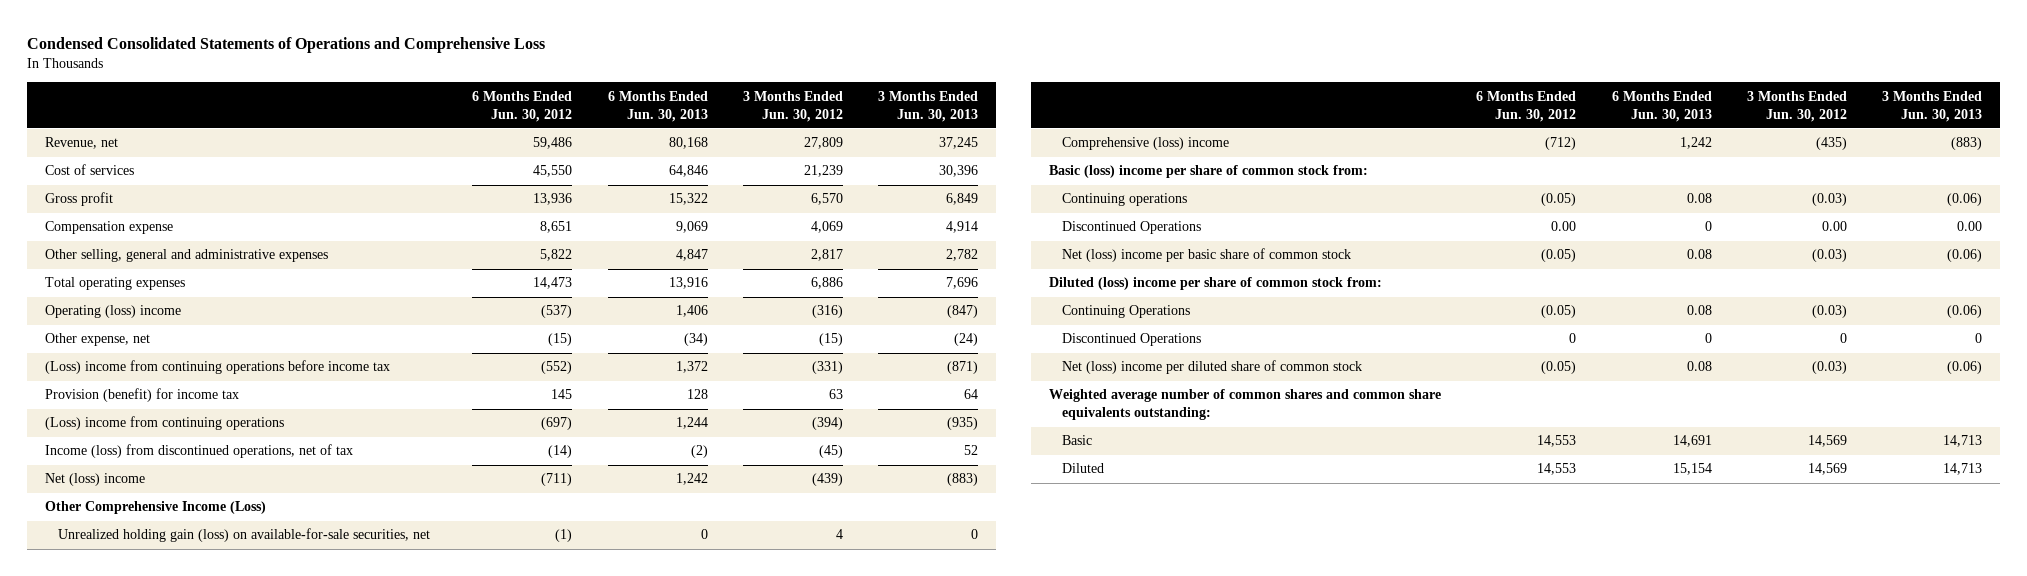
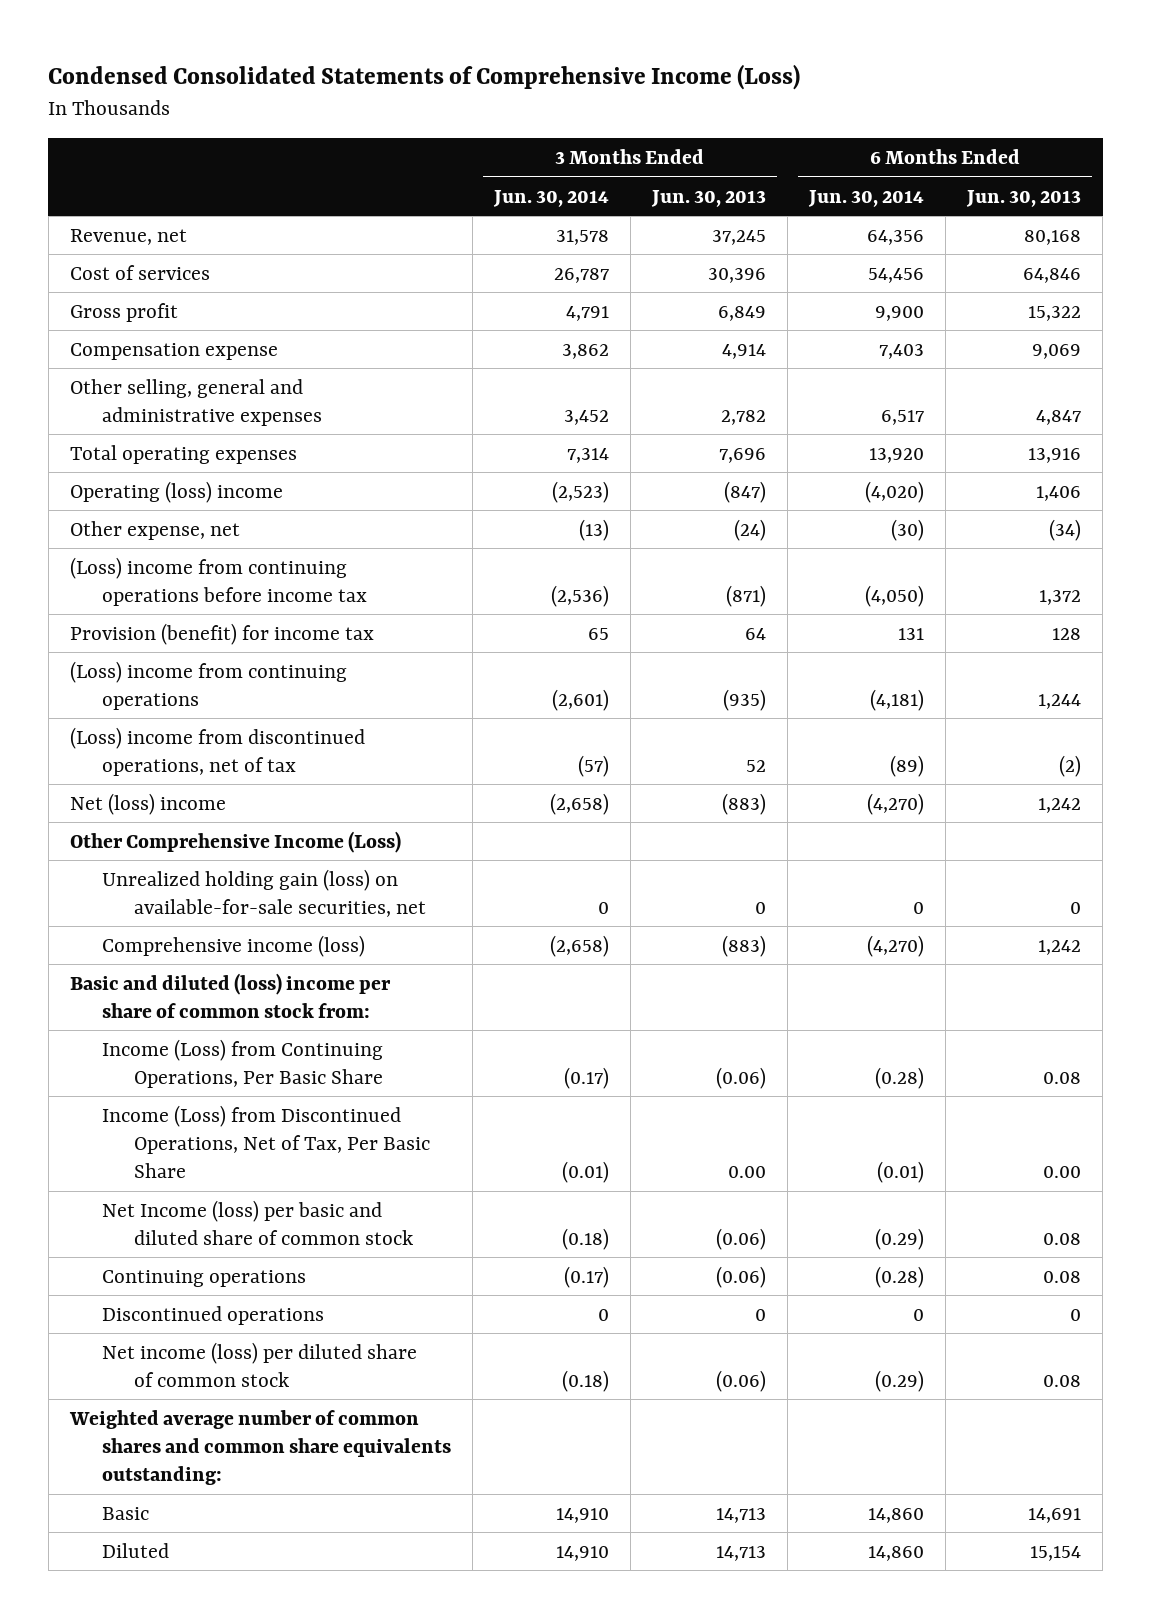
- Condensed Consolidated Statements of Operations and Comprehensive Loss
+ Condensed Consolidated Statements of Comprehensive Income (Loss)
- | 6 Months Ended Jun. 30, 2012 | 6 Months Ended Jun. 30, 2013 | 3 Months Ended Jun. 30, 2012 | 3 Months Ended Jun. 30, 2013
+ | 3 Months Ended Jun. 30, 2014 | 3 Months Ended Jun. 30, 2013 | 6 Months Ended Jun. 30, 2014 | 6 Months Ended Jun. 30, 2013
- Income (loss) from discontinued operations, net of tax | (14) | (2) | (45) | 52
+ (Loss) income from discontinued operations, net of tax | (57) | 52 | (89) | (2)
- Comprehensive (loss) income | (712) | 1,242 | (435) | (883)
- Basic (loss) income per share of common stock from:
+ Comprehensive income (loss) | (2,658) | (883) | (4,270) | 1,242
+ Basic and diluted (loss) income per share of common stock from:
+ Income (Loss) from Continuing Operations, Per Basic Share | (0.17) | (0.06) | (0.28) | 0.08
+ Income (Loss) from Discontinued Operations, Net of Tax, Per Basic Share | (0.01) | 0.00 | (0.01) | 0.00
+ Net Income (loss) per basic and diluted share of common stock | (0.18) | (0.06) | (0.29) | 0.08
- Discontinued Operations | 0.00 | 0 | 0.00 | 0.00
- Net (loss) income per basic share of common stock | (0.05) | 0.08 | (0.03) | (0.06)
- Diluted (loss) income per share of common stock from:
- Continuing Operations | (0.05) | 0.08 | (0.03) | (0.06)
- Discontinued Operations | 0 | 0 | 0 | 0
- Net (loss) income per diluted share of common stock | (0.05) | 0.08 | (0.03) | (0.06)
+ Discontinued operations | 0 | 0 | 0 | 0
+ Net income (loss) per diluted share of common stock | (0.18) | (0.06) | (0.29) | 0.08

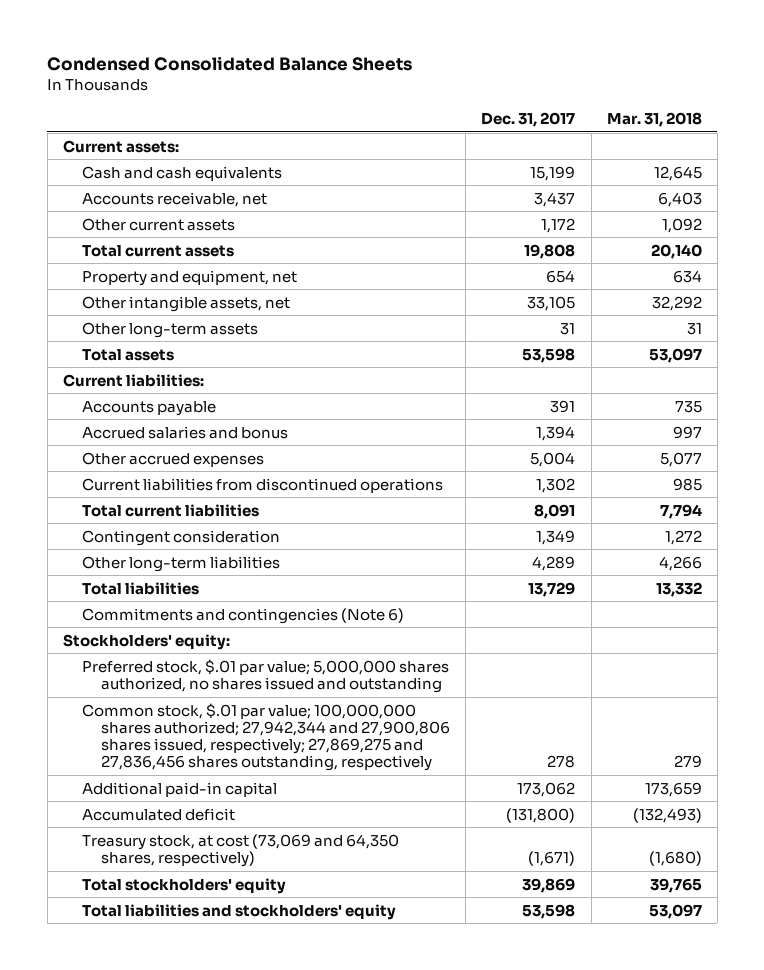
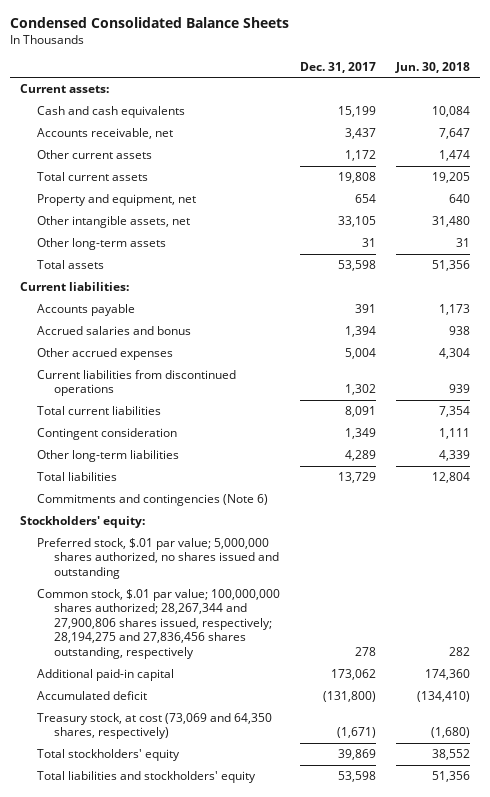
- | Dec. 31, 2017 | Mar. 31, 2018
+ | Dec. 31, 2017 | Jun. 30, 2018
- Common stock, $.01 par value; 100,000,000 shares authorized; 27,942,344 and 27,900,806 shares issued, respectively; 27,869,275 and 27,836,456 shares outstanding, respectively | 278 | 279
+ Common stock, $.01 par value; 100,000,000 shares authorized; 28,267,344 and 27,900,806 shares issued, respectively; 28,194,275 and 27,836,456 shares outstanding, respectively | 278 | 282

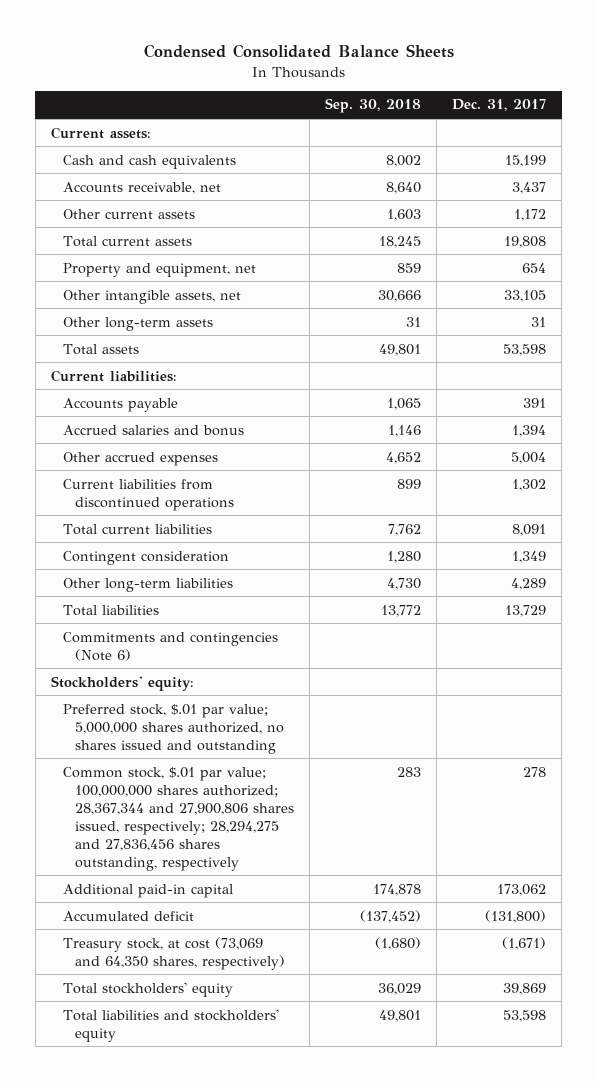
- | Dec. 31, 2017 | Jun. 30, 2018
+ | Sep. 30, 2018 | Dec. 31, 2017
- Common stock, $.01 par value; 100,000,000 shares authorized; 28,267,344 and 27,900,806 shares issued, respectively; 28,194,275 and 27,836,456 shares outstanding, respectively | 278 | 282
+ Common stock, $.01 par value; 100,000,000 shares authorized; 28,367,344 and 27,900,806 shares issued, respectively; 28,294,275 and 27,836,456 shares outstanding, respectively | 283 | 278

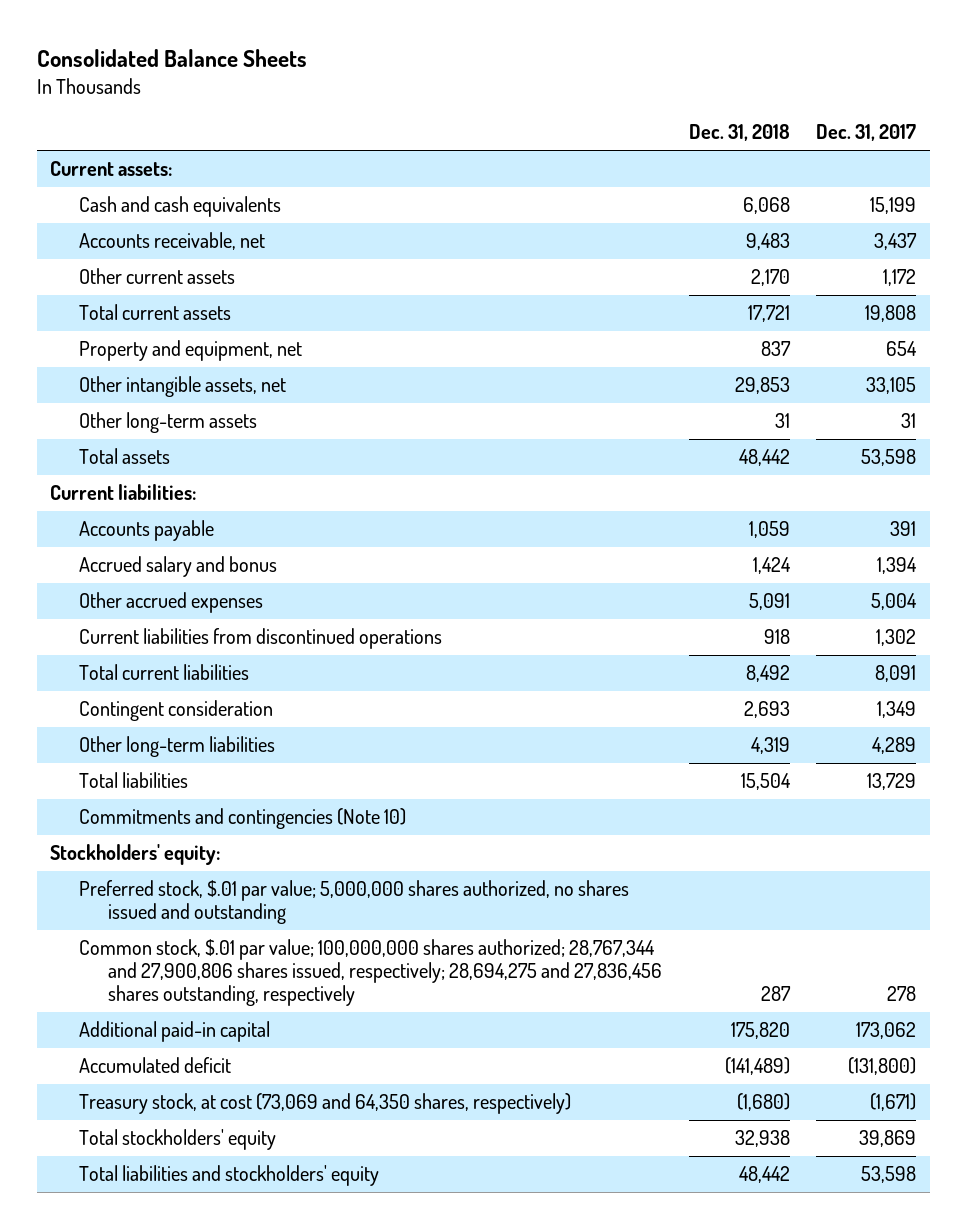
- Condensed Consolidated Balance Sheets
+ Consolidated Balance Sheets
- | Sep. 30, 2018 | Dec. 31, 2017
+ | Dec. 31, 2018 | Dec. 31, 2017
- Accrued salaries and bonus | 1,146 | 1,394
+ Accrued salary and bonus | 1,424 | 1,394
- Commitments and contingencies (Note 6)
+ Commitments and contingencies (Note 10)
- Common stock, $.01 par value; 100,000,000 shares authorized; 28,367,344 and 27,900,806 shares issued, respectively; 28,294,275 and 27,836,456 shares outstanding, respectively | 283 | 278
+ Common stock, $.01 par value; 100,000,000 shares authorized; 28,767,344 and 27,900,806 shares issued, respectively; 28,694,275 and 27,836,456 shares outstanding, respectively | 287 | 278

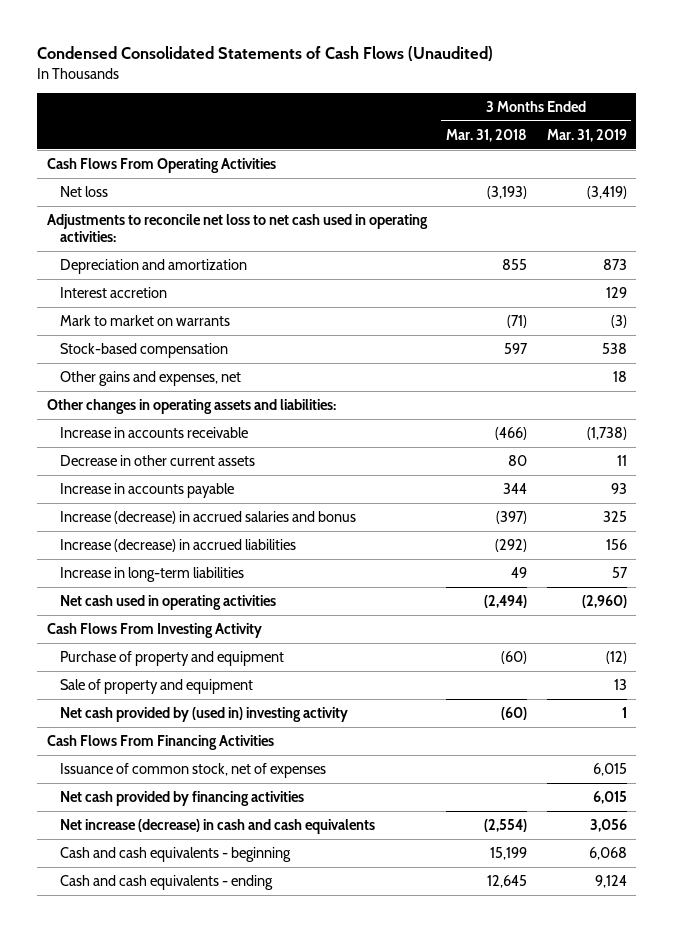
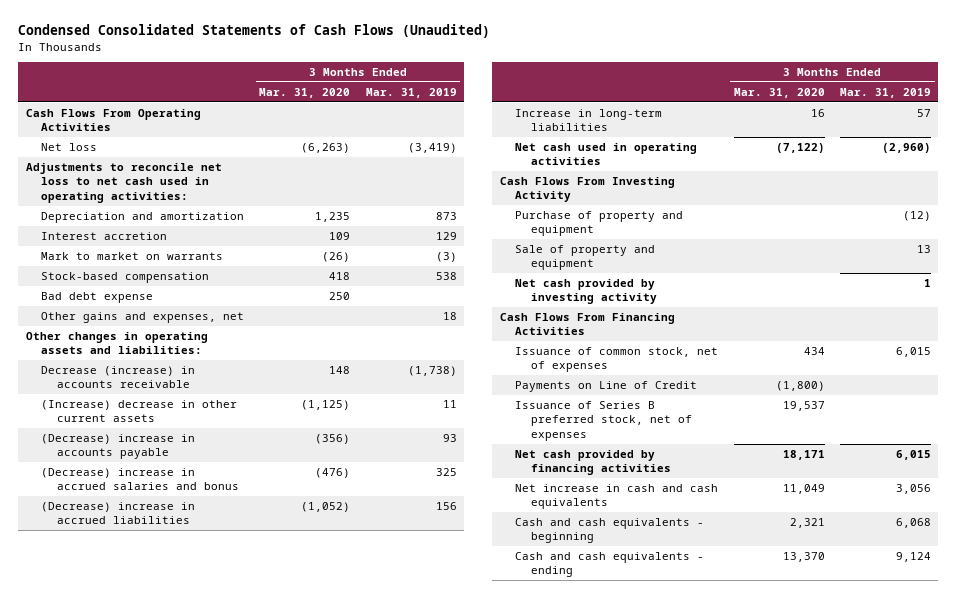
- | 3 Months Ended Mar. 31, 2018 | 3 Months Ended Mar. 31, 2019
+ | 3 Months Ended Mar. 31, 2020 | 3 Months Ended Mar. 31, 2019
+ Bad debt expense | 250 |
- Increase in accounts receivable | (466) | (1,738)
- Decrease in other current assets | 80 | 11
- Increase in accounts payable | 344 | 93
- Increase (decrease) in accrued salaries and bonus | (397) | 325
- Increase (decrease) in accrued liabilities | (292) | 156
+ Decrease (increase) in accounts receivable | 148 | (1,738)
+ (Increase) decrease in other current assets | (1,125) | 11
+ (Decrease) increase in accounts payable | (356) | 93
+ (Decrease) increase in accrued salaries and bonus | (476) | 325
+ (Decrease) increase in accrued liabilities | (1,052) | 156
- Net cash provided by (used in) investing activity | (60) | 1
+ Net cash provided by investing activity | | 1
+ Payments on Line of Credit | (1,800) |
+ Issuance of Series B preferred stock, net of expenses | 19,537 |
- Net increase (decrease) in cash and cash equivalents | (2,554) | 3,056
+ Net increase in cash and cash equivalents | 11,049 | 3,056

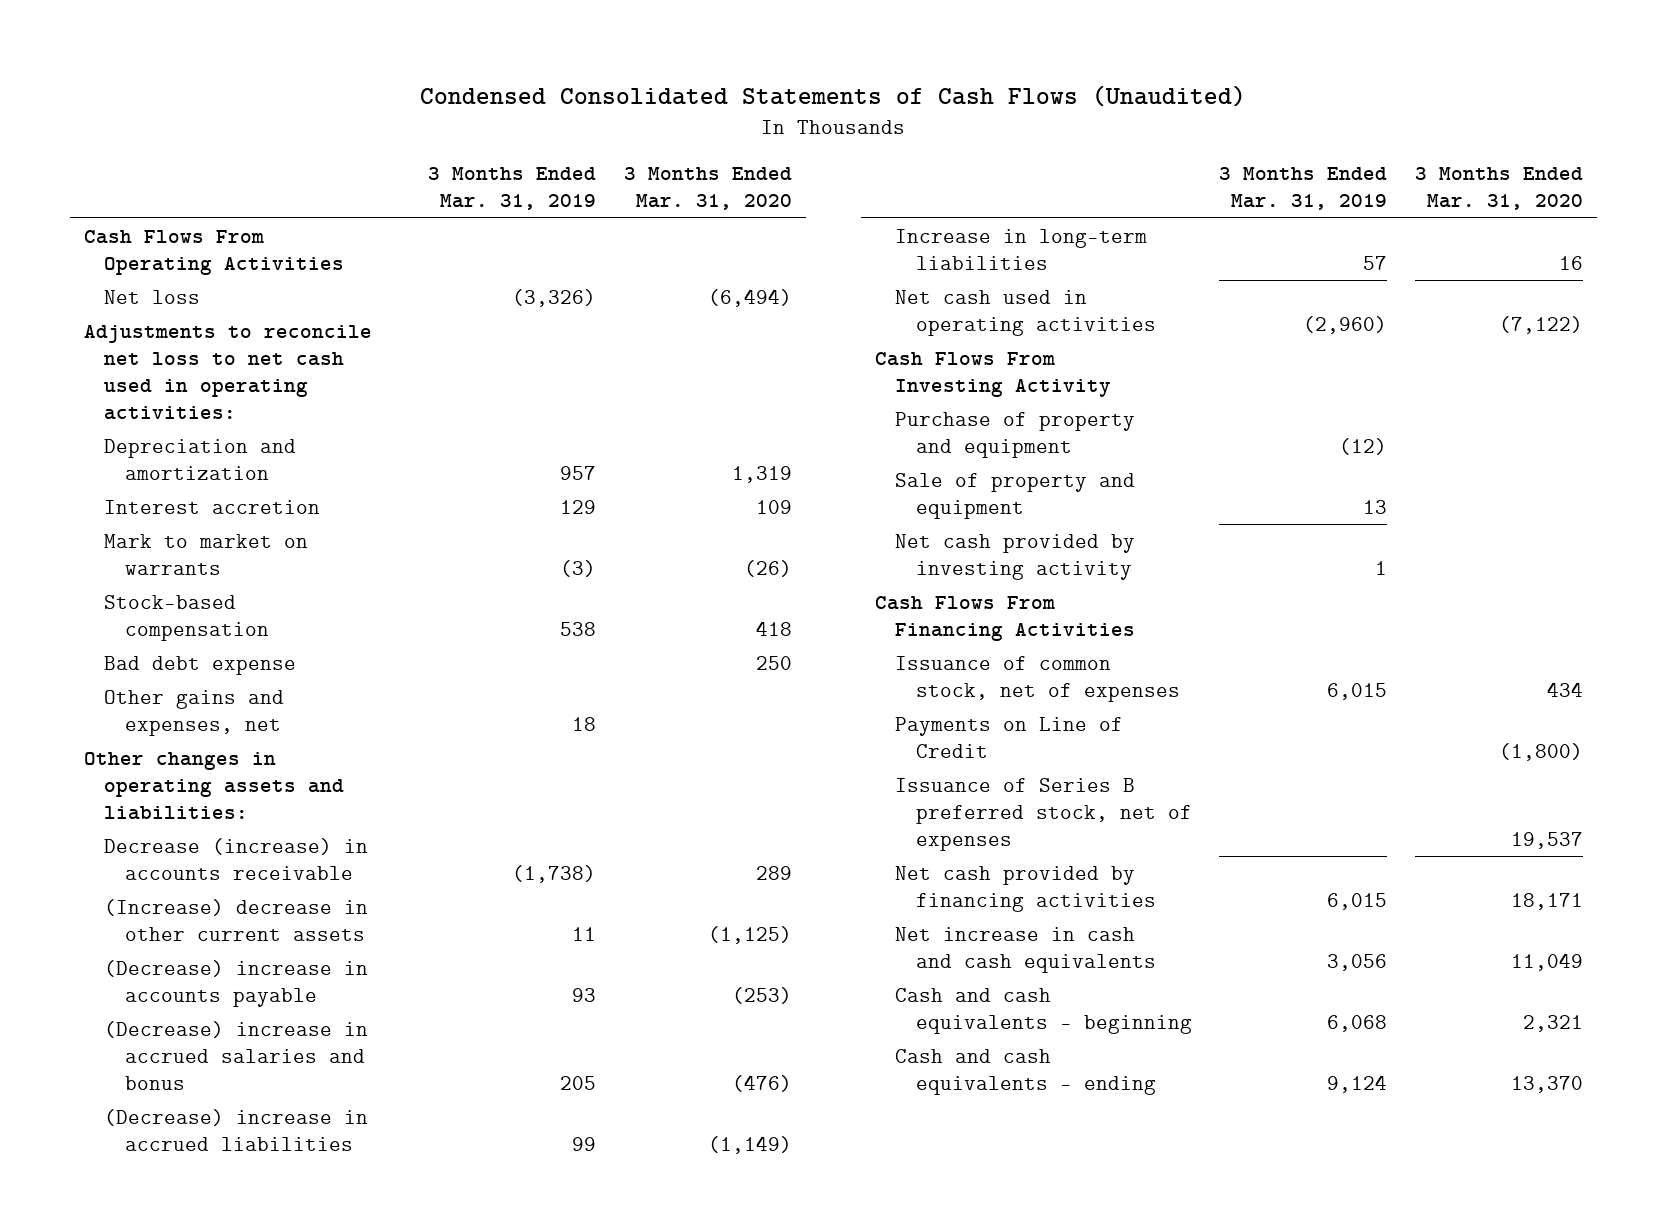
- | 3 Months Ended Mar. 31, 2020 | 3 Months Ended Mar. 31, 2019
+ | 3 Months Ended Mar. 31, 2019 | 3 Months Ended Mar. 31, 2020
- Net loss | (6,263) | (3,419)
+ Net loss | (3,326) | (6,494)
- Depreciation and amortization | 1,235 | 873
+ Depreciation and amortization | 957 | 1,319
- Decrease (increase) in accounts receivable | 148 | (1,738)
+ Decrease (increase) in accounts receivable | (1,738) | 289
- (Decrease) increase in accounts payable | (356) | 93
- (Decrease) increase in accrued salaries and bonus | (476) | 325
- (Decrease) increase in accrued liabilities | (1,052) | 156
+ (Decrease) increase in accounts payable | 93 | (253)
+ (Decrease) increase in accrued salaries and bonus | 205 | (476)
+ (Decrease) increase in accrued liabilities | 99 | (1,149)

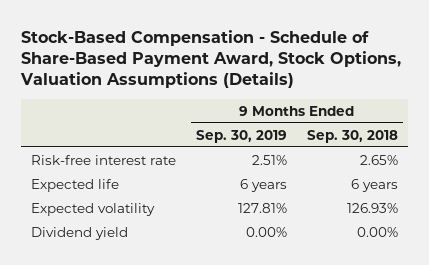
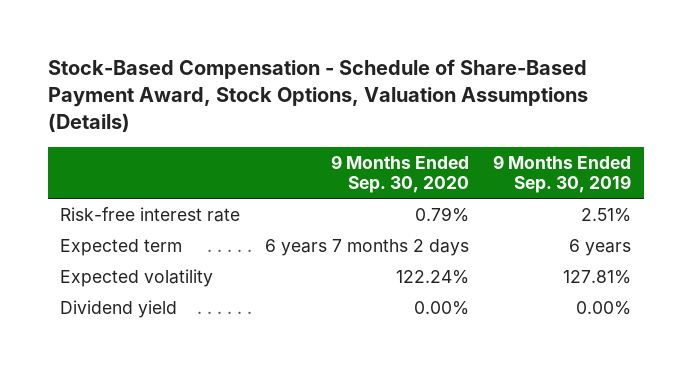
- | 9 Months Ended Sep. 30, 2019 | 9 Months Ended Sep. 30, 2018
+ | 9 Months Ended Sep. 30, 2020 | 9 Months Ended Sep. 30, 2019
- Expected life | 6 years | 6 years
+ Expected term | 6 years 7 months 2 days | 6 years

